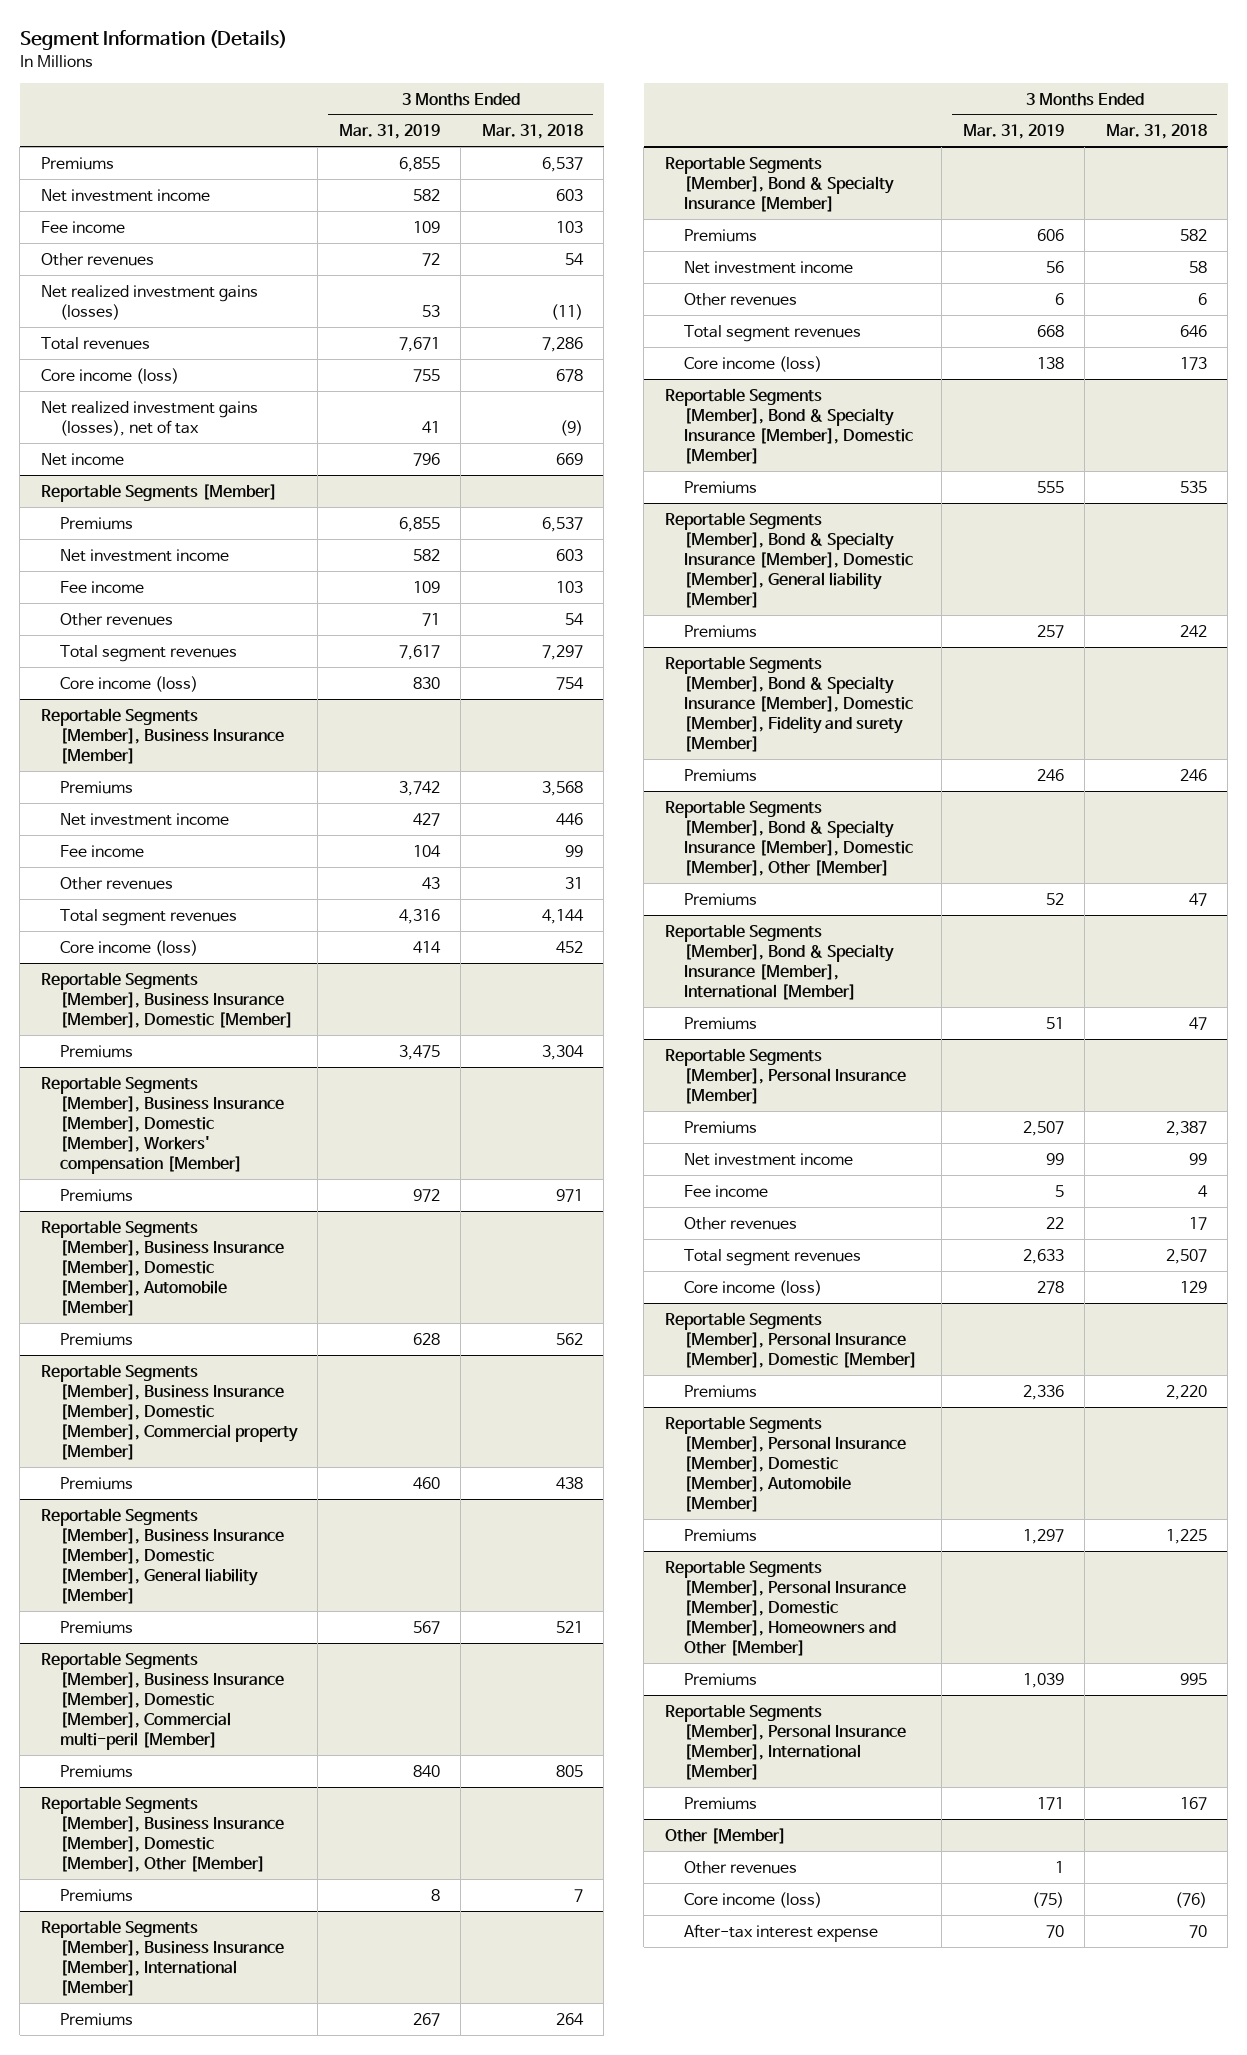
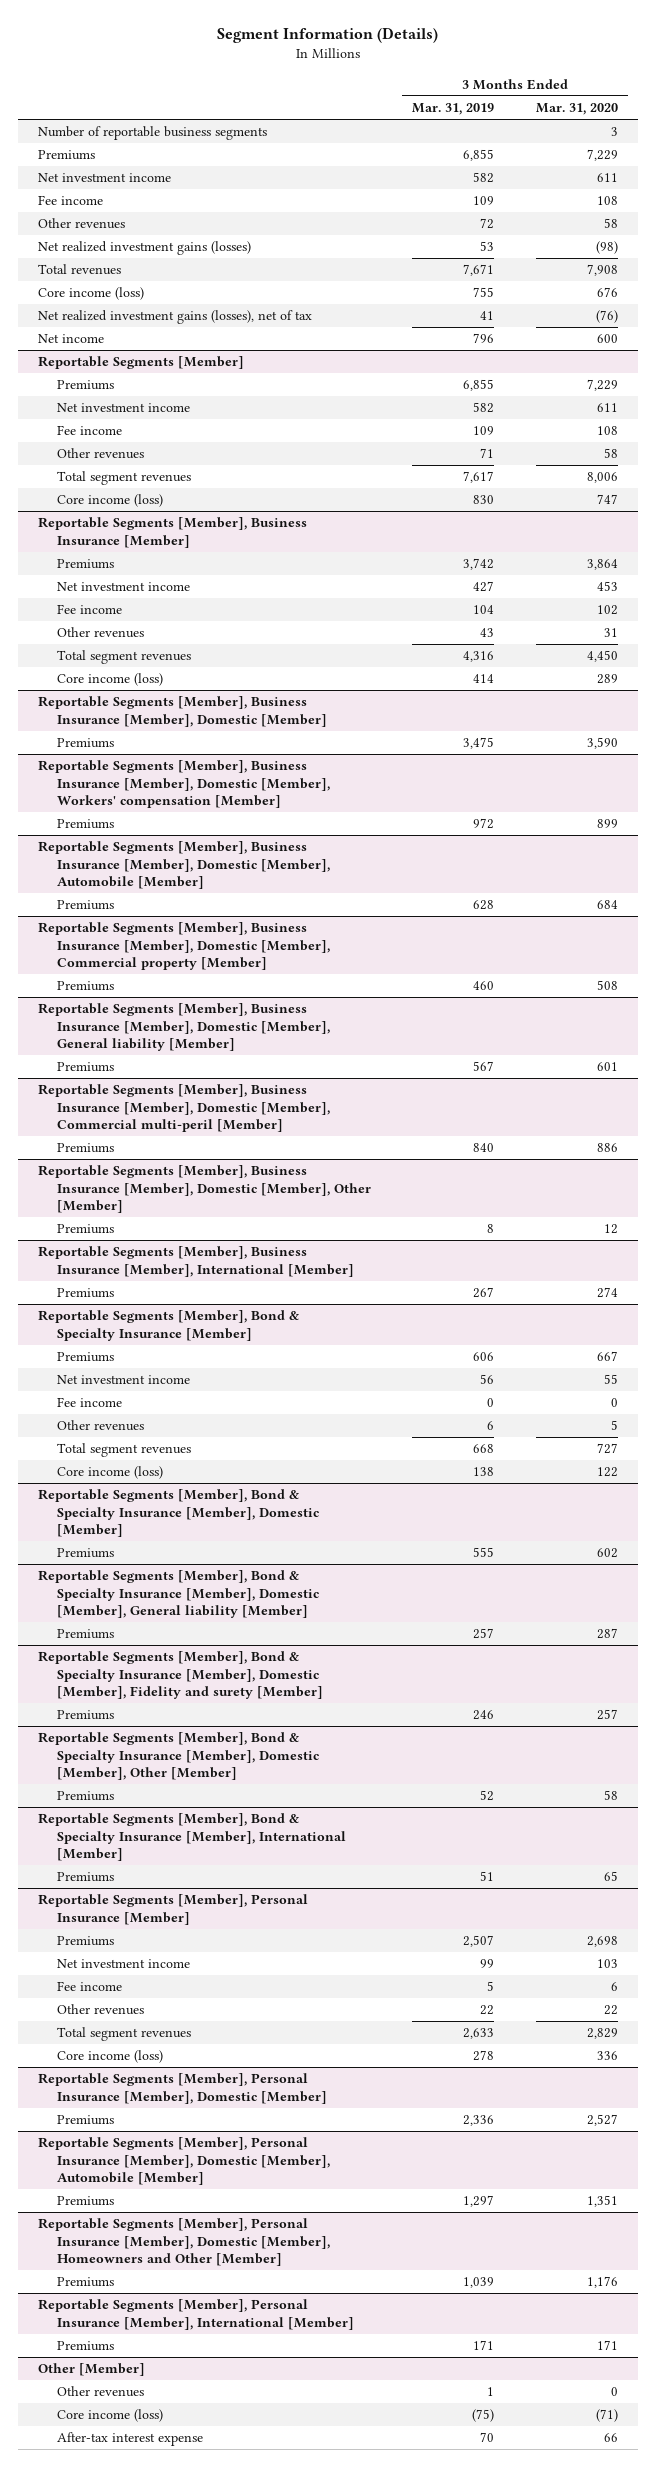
- | 3 Months Ended Mar. 31, 2019 | 3 Months Ended Mar. 31, 2018
+ | 3 Months Ended Mar. 31, 2019 | 3 Months Ended Mar. 31, 2020
+ Number of reportable business segments | | 3
@ Reportable Segments [Member], Bond & Specialty Insurance [Member]
+ Fee income | 0 | 0

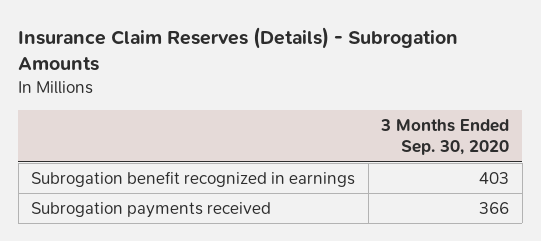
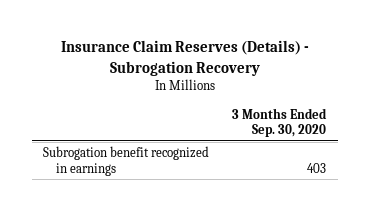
- Insurance Claim Reserves (Details) - Subrogation Amounts
+ Insurance Claim Reserves (Details) - Subrogation Recovery
- Subrogation payments received | 366

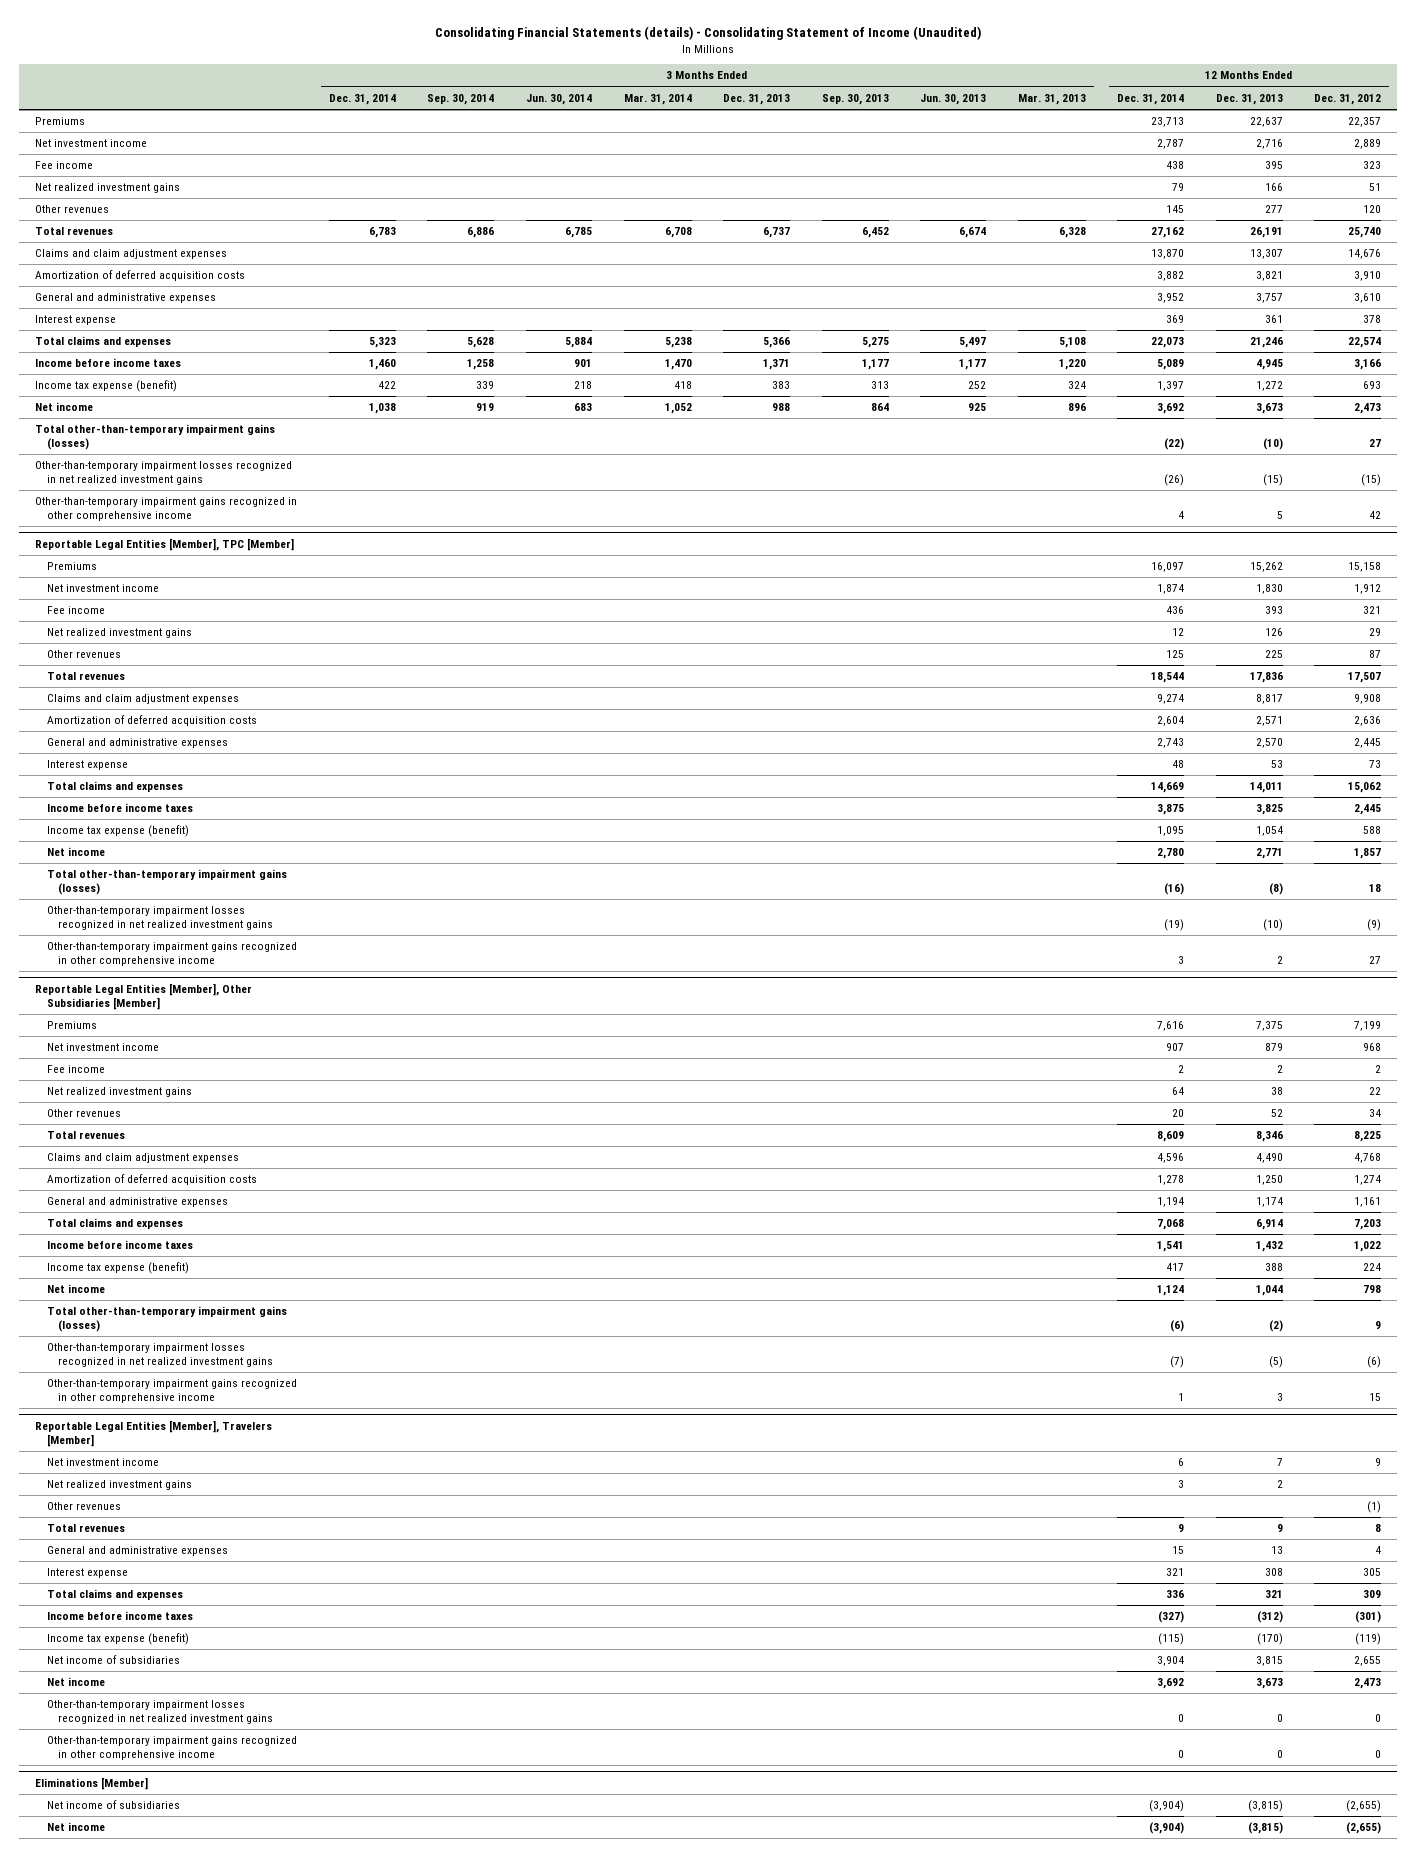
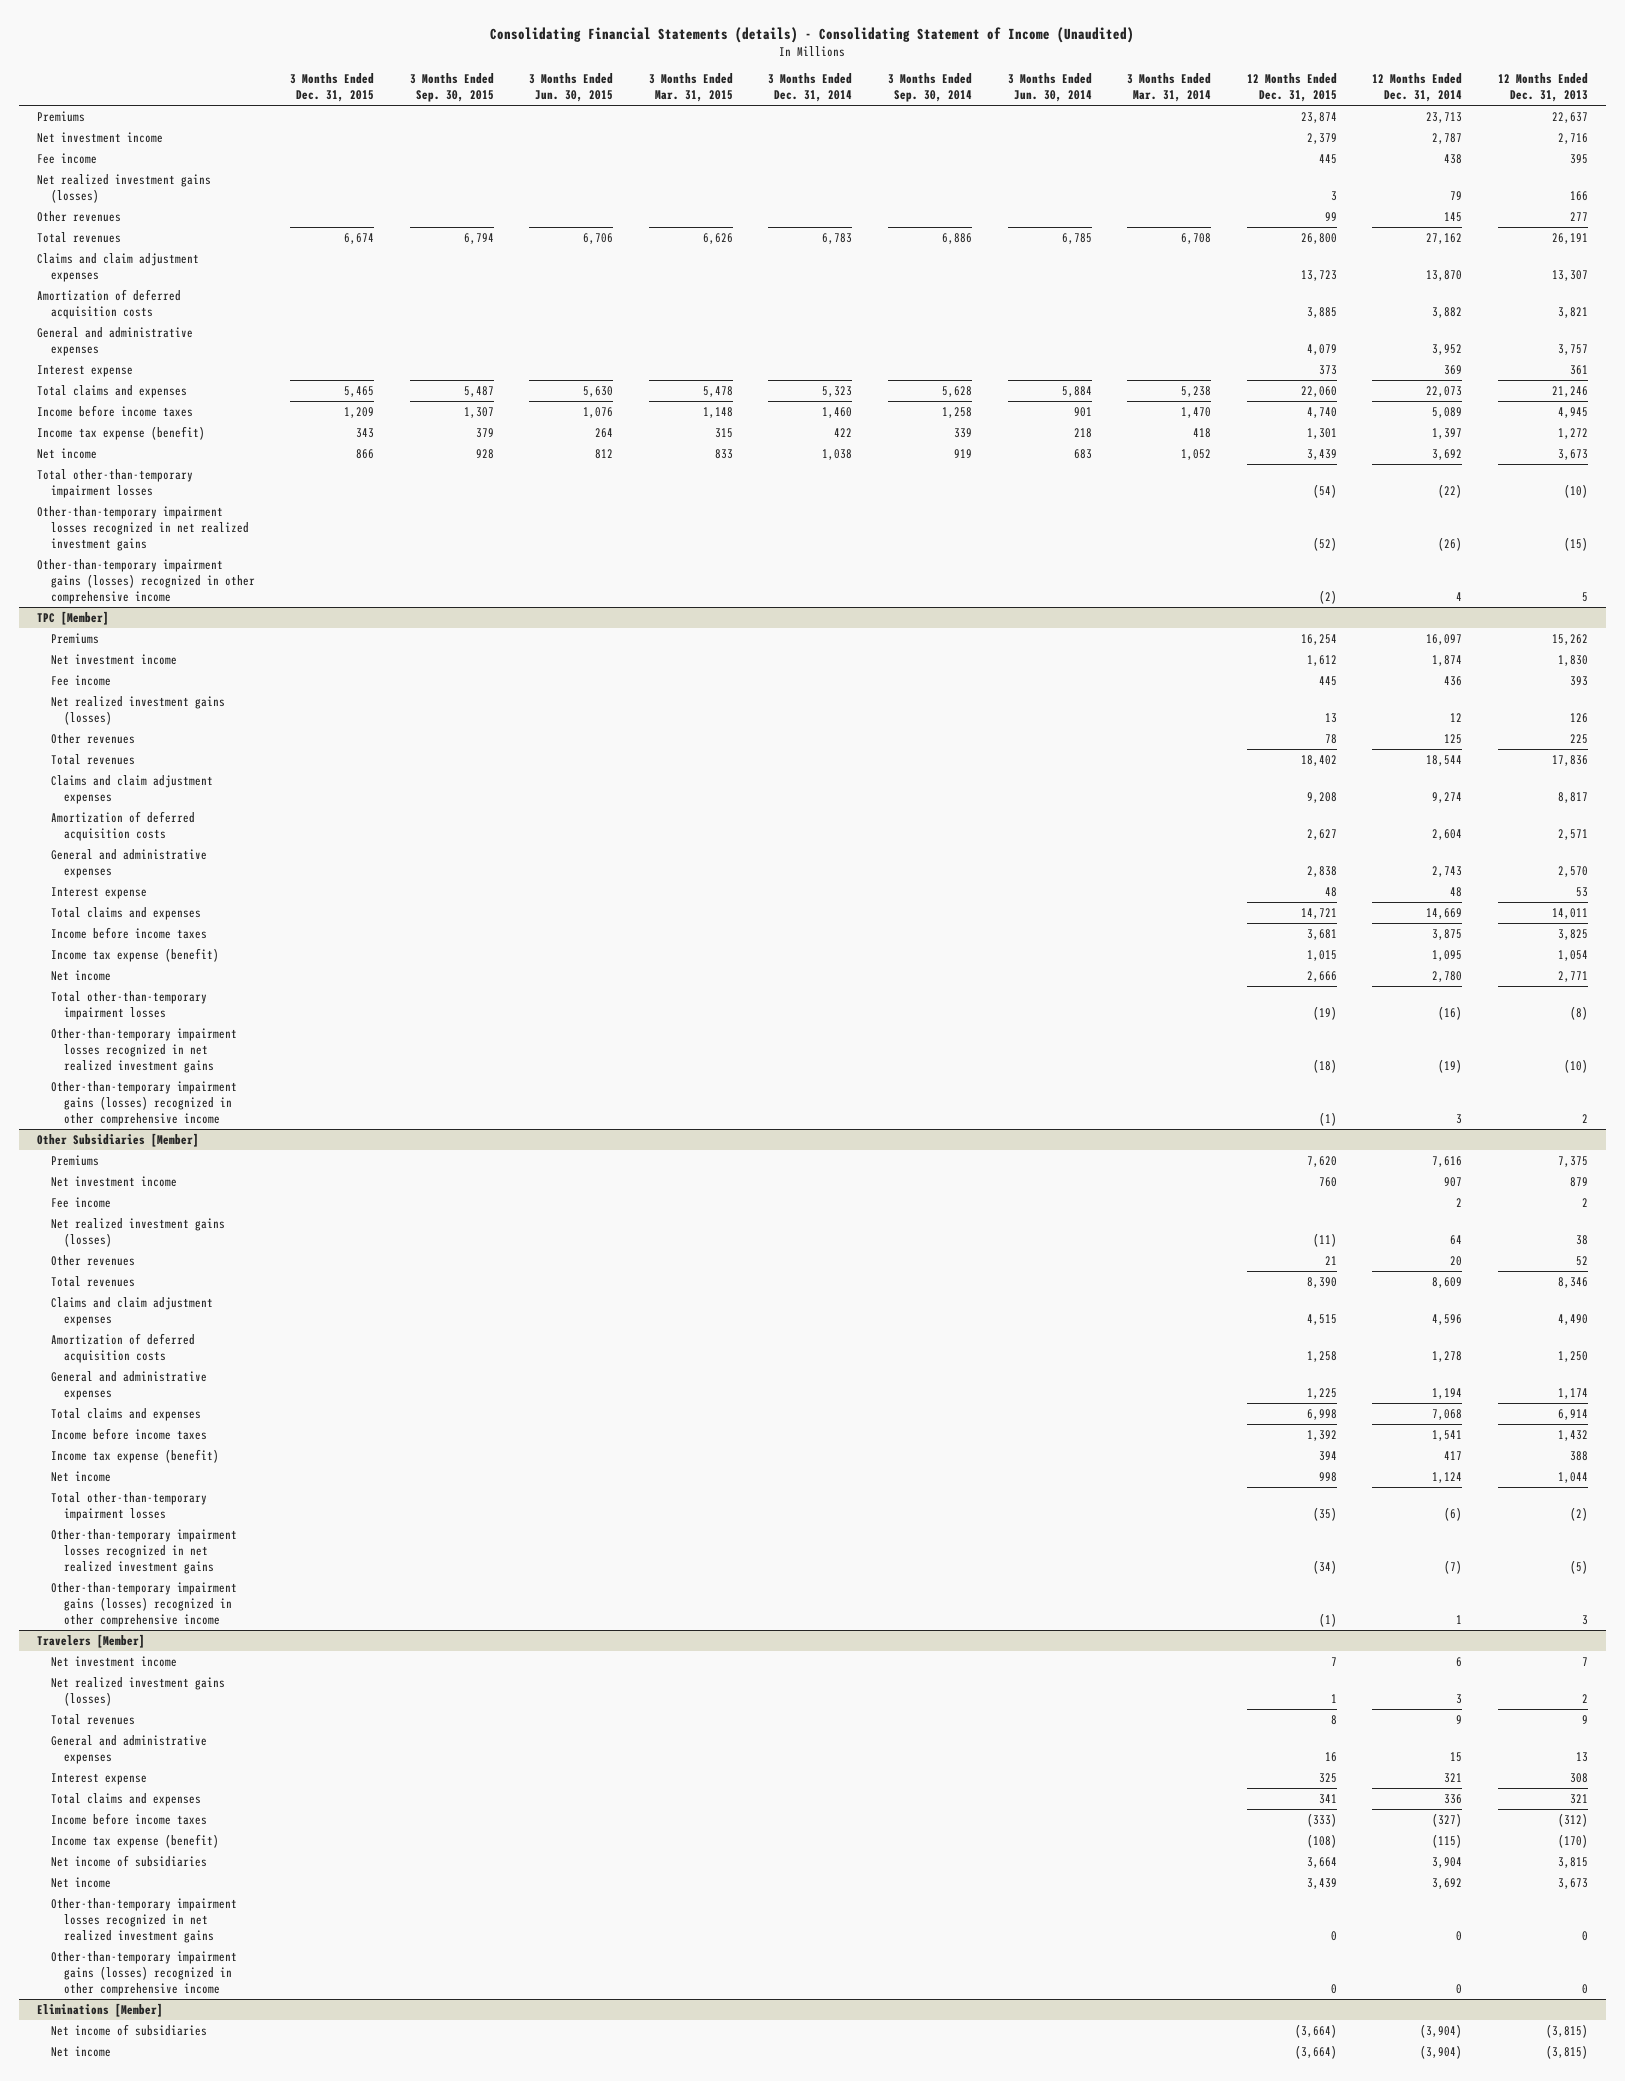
- | 3 Months Ended Dec. 31, 2014 | 3 Months Ended Sep. 30, 2014 | 3 Months Ended Jun. 30, 2014 | 3 Months Ended Mar. 31, 2014 | 3 Months Ended Dec. 31, 2013 | 3 Months Ended Sep. 30, 2013 | 3 Months Ended Jun. 30, 2013 | 3 Months Ended Mar. 31, 2013 | 12 Months Ended Dec. 31, 2014 | 12 Months Ended Dec. 31, 2013 | 12 Months Ended Dec. 31, 2012
+ | 3 Months Ended Dec. 31, 2015 | 3 Months Ended Sep. 30, 2015 | 3 Months Ended Jun. 30, 2015 | 3 Months Ended Mar. 31, 2015 | 3 Months Ended Dec. 31, 2014 | 3 Months Ended Sep. 30, 2014 | 3 Months Ended Jun. 30, 2014 | 3 Months Ended Mar. 31, 2014 | 12 Months Ended Dec. 31, 2015 | 12 Months Ended Dec. 31, 2014 | 12 Months Ended Dec. 31, 2013
- Net realized investment gains | | | | | | | | | 79 | 166 | 51
+ Net realized investment gains (losses) | | | | | | | | | 3 | 79 | 166
- Total other-than-temporary impairment gains (losses) | | | | | | | | | (22) | (10) | 27
+ Total other-than-temporary impairment losses | | | | | | | | | (54) | (22) | (10)
- Other-than-temporary impairment gains recognized in other comprehensive income | | | | | | | | | 4 | 5 | 42
- Reportable Legal Entities [Member], TPC [Member]
+ Other-than-temporary impairment gains (losses) recognized in other comprehensive income | | | | | | | | | (2) | 4 | 5
+ TPC [Member]
- Net realized investment gains | | | | | | | | | 12 | 126 | 29
+ Net realized investment gains (losses) | | | | | | | | | 13 | 12 | 126
- Total other-than-temporary impairment gains (losses) | | | | | | | | | (16) | (8) | 18
+ Total other-than-temporary impairment losses | | | | | | | | | (19) | (16) | (8)
- Other-than-temporary impairment gains recognized in other comprehensive income | | | | | | | | | 3 | 2 | 27
- Reportable Legal Entities [Member], Other Subsidiaries [Member]
+ Other-than-temporary impairment gains (losses) recognized in other comprehensive income | | | | | | | | | (1) | 3 | 2
+ Other Subsidiaries [Member]
- Net realized investment gains | | | | | | | | | 64 | 38 | 22
+ Net realized investment gains (losses) | | | | | | | | | (11) | 64 | 38
- Total other-than-temporary impairment gains (losses) | | | | | | | | | (6) | (2) | 9
+ Total other-than-temporary impairment losses | | | | | | | | | (35) | (6) | (2)
- Other-than-temporary impairment gains recognized in other comprehensive income | | | | | | | | | 1 | 3 | 15
- Reportable Legal Entities [Member], Travelers [Member]
+ Other-than-temporary impairment gains (losses) recognized in other comprehensive income | | | | | | | | | (1) | 1 | 3
+ Travelers [Member]
- Net realized investment gains | | | | | | | | | 3 | 2 |
- Other revenues | | | | | | | | | | | (1)
+ Net realized investment gains (losses) | | | | | | | | | 1 | 3 | 2
- Other-than-temporary impairment gains recognized in other comprehensive income | | | | | | | | | 0 | 0 | 0
+ Other-than-temporary impairment gains (losses) recognized in other comprehensive income | | | | | | | | | 0 | 0 | 0

